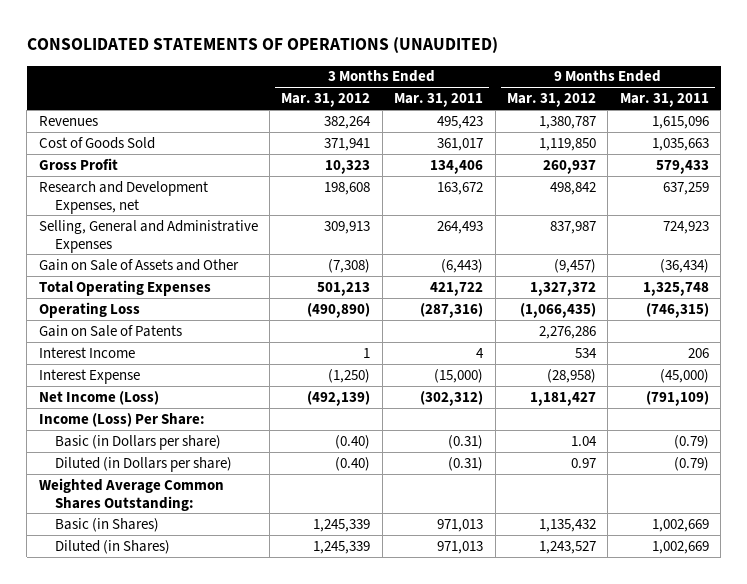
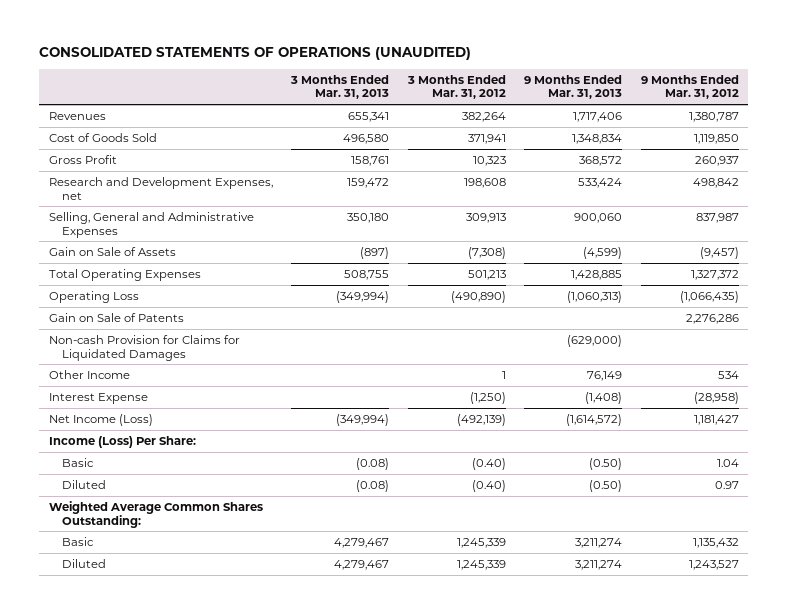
- | 3 Months Ended Mar. 31, 2012 | 3 Months Ended Mar. 31, 2011 | 9 Months Ended Mar. 31, 2012 | 9 Months Ended Mar. 31, 2011
+ | 3 Months Ended Mar. 31, 2013 | 3 Months Ended Mar. 31, 2012 | 9 Months Ended Mar. 31, 2013 | 9 Months Ended Mar. 31, 2012
- Gain on Sale of Assets and Other | (7,308) | (6,443) | (9,457) | (36,434)
+ Gain on Sale of Assets | (897) | (7,308) | (4,599) | (9,457)
- Interest Income | 1 | 4 | 534 | 206
+ Non-cash Provision for Claims for Liquidated Damages | | | (629,000) |
+ Other Income | | 1 | 76,149 | 534
- Basic (in Dollars per share) | (0.40) | (0.31) | 1.04 | (0.79)
- Diluted (in Dollars per share) | (0.40) | (0.31) | 0.97 | (0.79)
+ Basic | (0.08) | (0.40) | (0.50) | 1.04
+ Diluted | (0.08) | (0.40) | (0.50) | 0.97
- Basic (in Shares) | 1,245,339 | 971,013 | 1,135,432 | 1,002,669
- Diluted (in Shares) | 1,245,339 | 971,013 | 1,243,527 | 1,002,669
+ Basic | 4,279,467 | 1,245,339 | 3,211,274 | 1,135,432
+ Diluted | 4,279,467 | 1,245,339 | 3,211,274 | 1,243,527

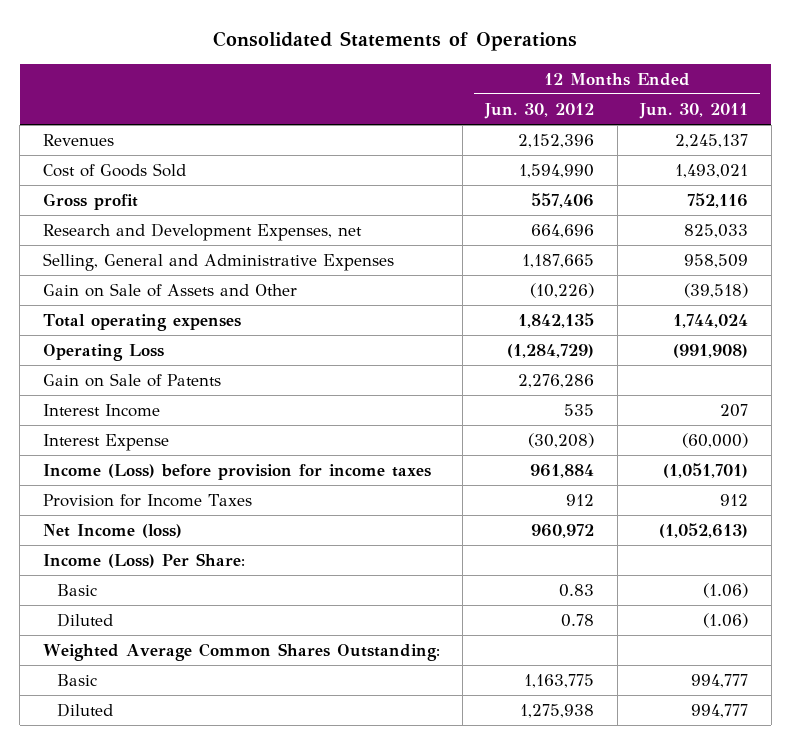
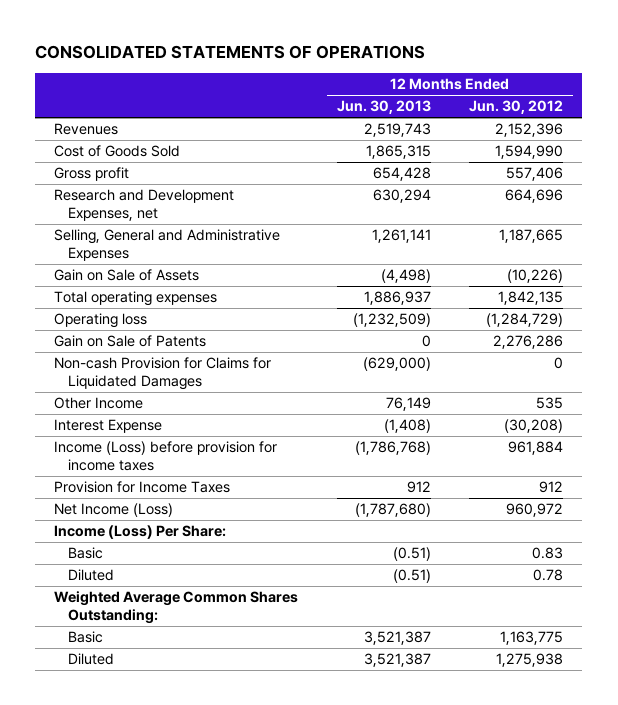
- Consolidated Statements of Operations
+ CONSOLIDATED STATEMENTS OF OPERATIONS
- | 12 Months Ended Jun. 30, 2012 | 12 Months Ended Jun. 30, 2011
+ | 12 Months Ended Jun. 30, 2013 | 12 Months Ended Jun. 30, 2012
- Gain on Sale of Assets and Other | (10,226) | (39,518)
+ Gain on Sale of Assets | (4,498) | (10,226)
- Operating Loss | (1,284,729) | (991,908)
+ Operating loss | (1,232,509) | (1,284,729)
- Interest Income | 535 | 207
+ Non-cash Provision for Claims for Liquidated Damages | (629,000) | 0
+ Other Income | 76,149 | 535
- Net Income (loss) | 960,972 | (1,052,613)
+ Net Income (Loss) | (1,787,680) | 960,972

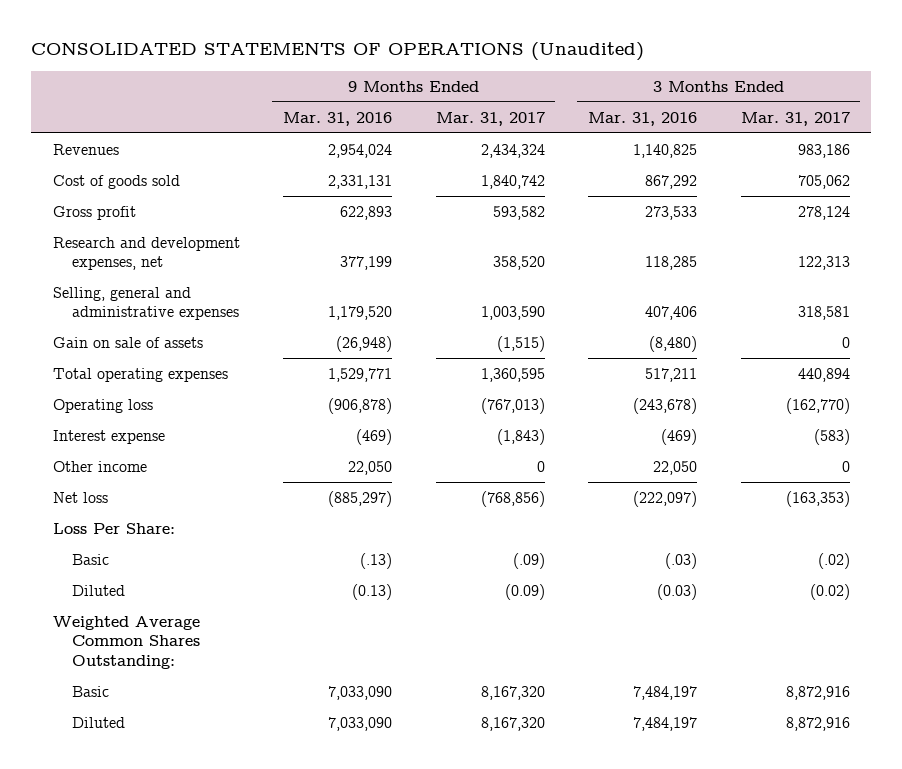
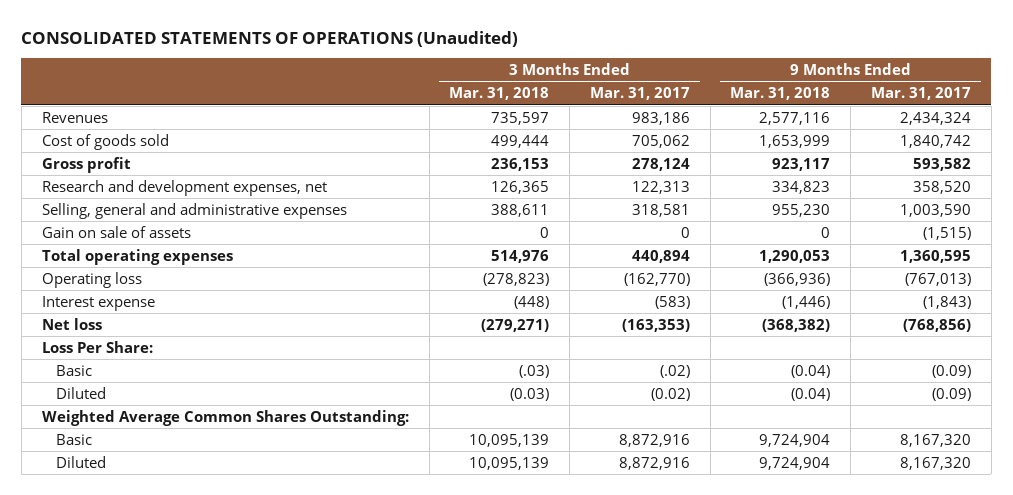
- | 9 Months Ended Mar. 31, 2016 | 9 Months Ended Mar. 31, 2017 | 3 Months Ended Mar. 31, 2016 | 3 Months Ended Mar. 31, 2017
+ | 3 Months Ended Mar. 31, 2018 | 3 Months Ended Mar. 31, 2017 | 9 Months Ended Mar. 31, 2018 | 9 Months Ended Mar. 31, 2017
- Other income | 22,050 | 0 | 22,050 | 0
- Basic | (.13) | (.09) | (.03) | (.02)
+ Basic | (.03) | (.02) | (0.04) | (0.09)

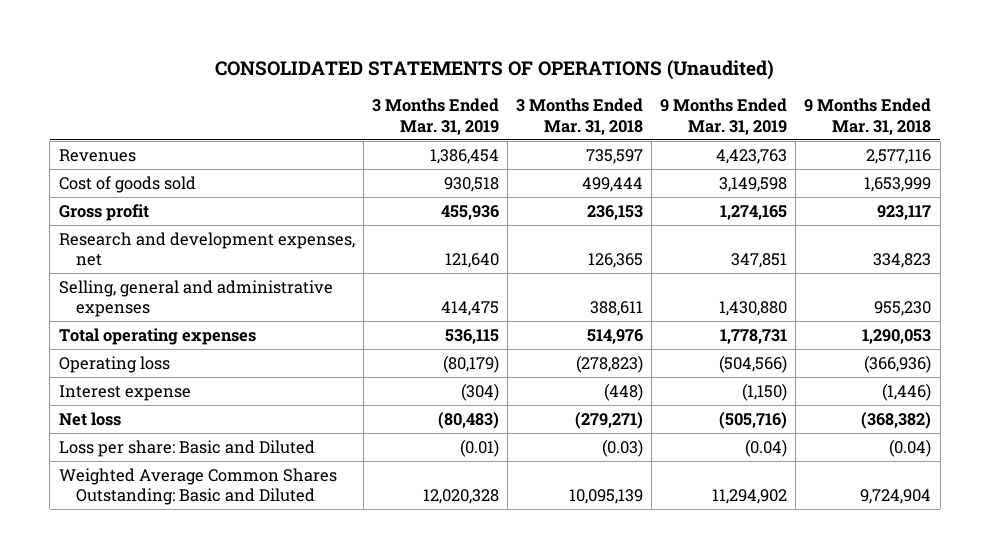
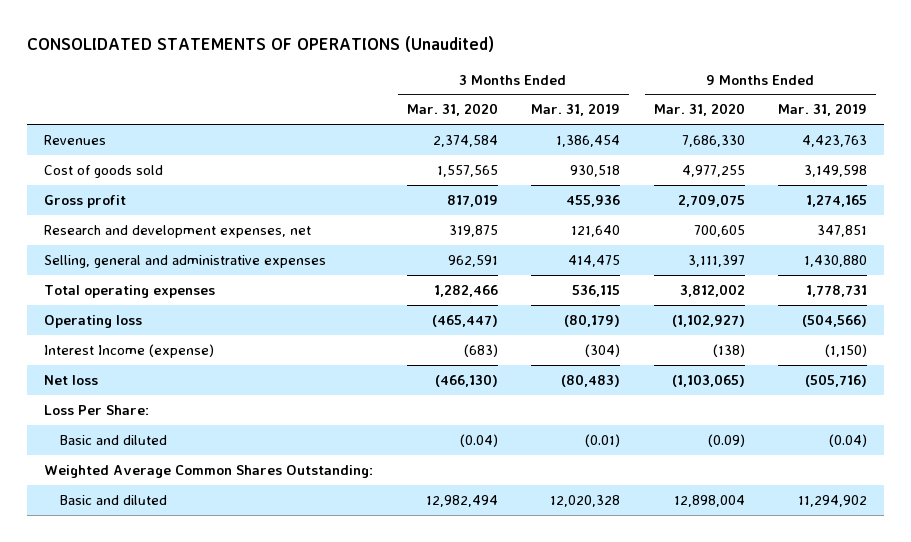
- | 3 Months Ended Mar. 31, 2019 | 3 Months Ended Mar. 31, 2018 | 9 Months Ended Mar. 31, 2019 | 9 Months Ended Mar. 31, 2018
+ | 3 Months Ended Mar. 31, 2020 | 3 Months Ended Mar. 31, 2019 | 9 Months Ended Mar. 31, 2020 | 9 Months Ended Mar. 31, 2019
- Interest expense | (304) | (448) | (1,150) | (1,446)
+ Interest Income (expense) | (683) | (304) | (138) | (1,150)
- Loss per share: Basic and Diluted | (0.01) | (0.03) | (0.04) | (0.04)
- Weighted Average Common Shares Outstanding: Basic and Diluted | 12,020,328 | 10,095,139 | 11,294,902 | 9,724,904
+ Loss Per Share:
+ Basic and diluted | (0.04) | (0.01) | (0.09) | (0.04)
+ Weighted Average Common Shares Outstanding:
+ Basic and diluted | 12,982,494 | 12,020,328 | 12,898,004 | 11,294,902

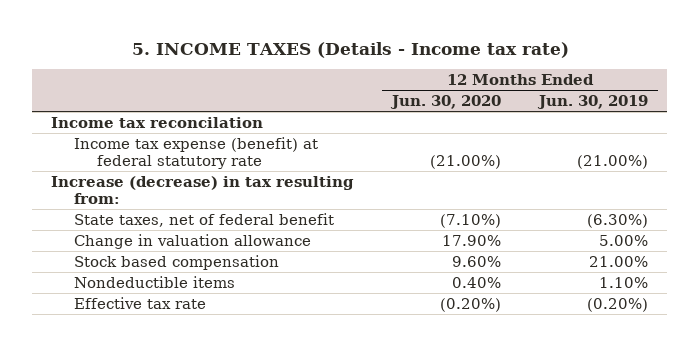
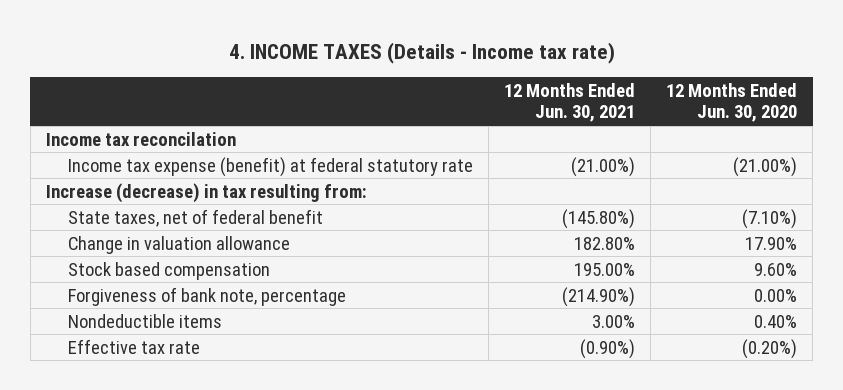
- 5. INCOME TAXES (Details - Income tax rate)
+ 4. INCOME TAXES (Details - Income tax rate)
- | 12 Months Ended Jun. 30, 2020 | 12 Months Ended Jun. 30, 2019
+ | 12 Months Ended Jun. 30, 2021 | 12 Months Ended Jun. 30, 2020
+ Forgiveness of bank note, percentage | (214.90%) | 0.00%

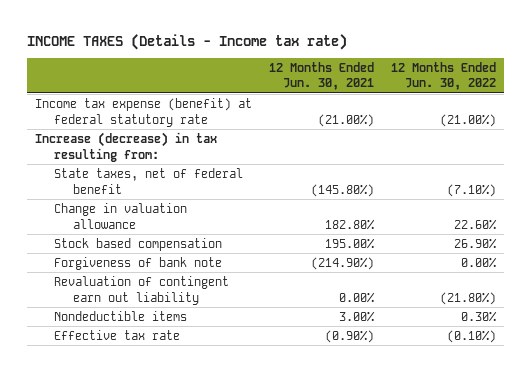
- 4. INCOME TAXES (Details - Income tax rate)
+ INCOME TAXES (Details - Income tax rate)
- | 12 Months Ended Jun. 30, 2021 | 12 Months Ended Jun. 30, 2020
+ | 12 Months Ended Jun. 30, 2021 | 12 Months Ended Jun. 30, 2022
- Income tax reconcilation
- Forgiveness of bank note, percentage | (214.90%) | 0.00%
+ Forgiveness of bank note | (214.90%) | 0.00%
+ Revaluation of contingent earn out liability | 0.00% | (21.80%)

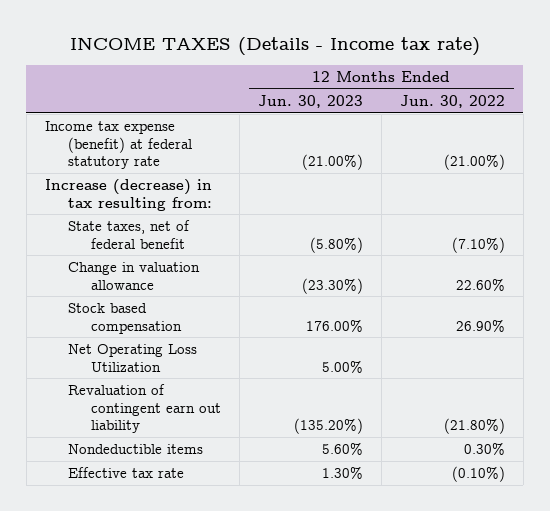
- | 12 Months Ended Jun. 30, 2021 | 12 Months Ended Jun. 30, 2022
+ | 12 Months Ended Jun. 30, 2023 | 12 Months Ended Jun. 30, 2022
- Forgiveness of bank note | (214.90%) | 0.00%
+ Net Operating Loss Utilization | 5.00% |

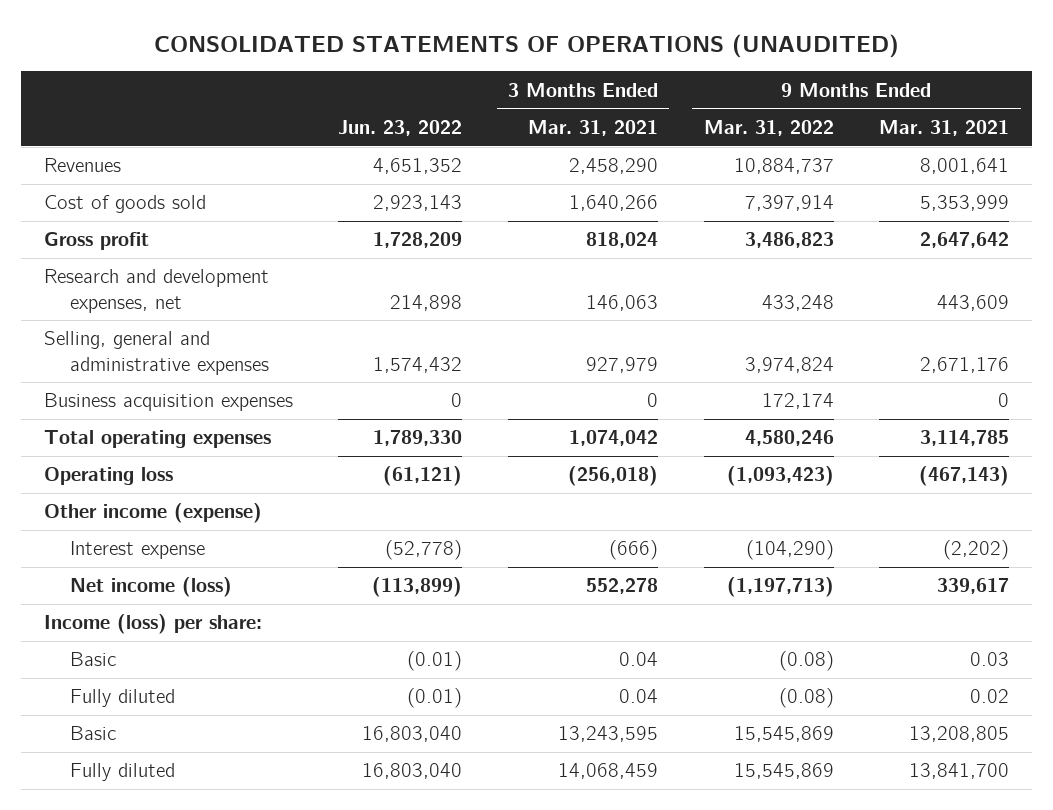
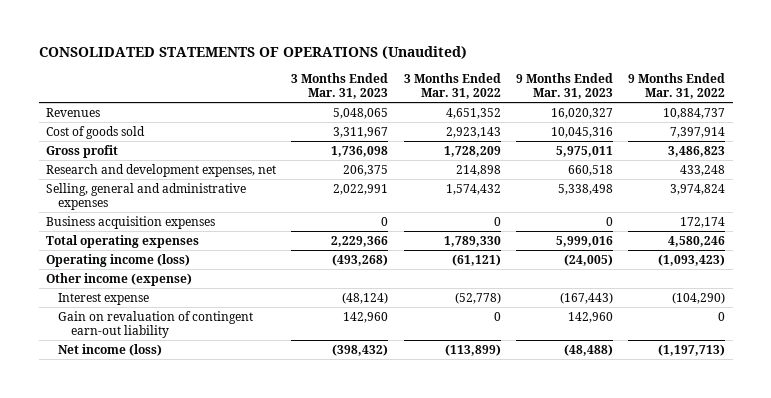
- CONSOLIDATED STATEMENTS OF OPERATIONS (UNAUDITED)
+ CONSOLIDATED STATEMENTS OF OPERATIONS (Unaudited)
- | Jun. 23, 2022 | 3 Months Ended Mar. 31, 2021 | 9 Months Ended Mar. 31, 2022 | 9 Months Ended Mar. 31, 2021
+ | 3 Months Ended Mar. 31, 2023 | 3 Months Ended Mar. 31, 2022 | 9 Months Ended Mar. 31, 2023 | 9 Months Ended Mar. 31, 2022
- Operating loss | (61,121) | (256,018) | (1,093,423) | (467,143)
+ Operating income (loss) | (493,268) | (61,121) | (24,005) | (1,093,423)
+ Gain on revaluation of contingent earn-out liability | 142,960 | 0 | 142,960 | 0
- Income (loss) per share:
- Basic | (0.01) | 0.04 | (0.08) | 0.03
- Fully diluted | (0.01) | 0.04 | (0.08) | 0.02
- Basic | 16,803,040 | 13,243,595 | 15,545,869 | 13,208,805
- Fully diluted | 16,803,040 | 14,068,459 | 15,545,869 | 13,841,700

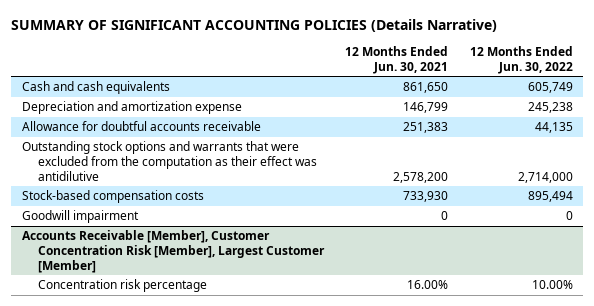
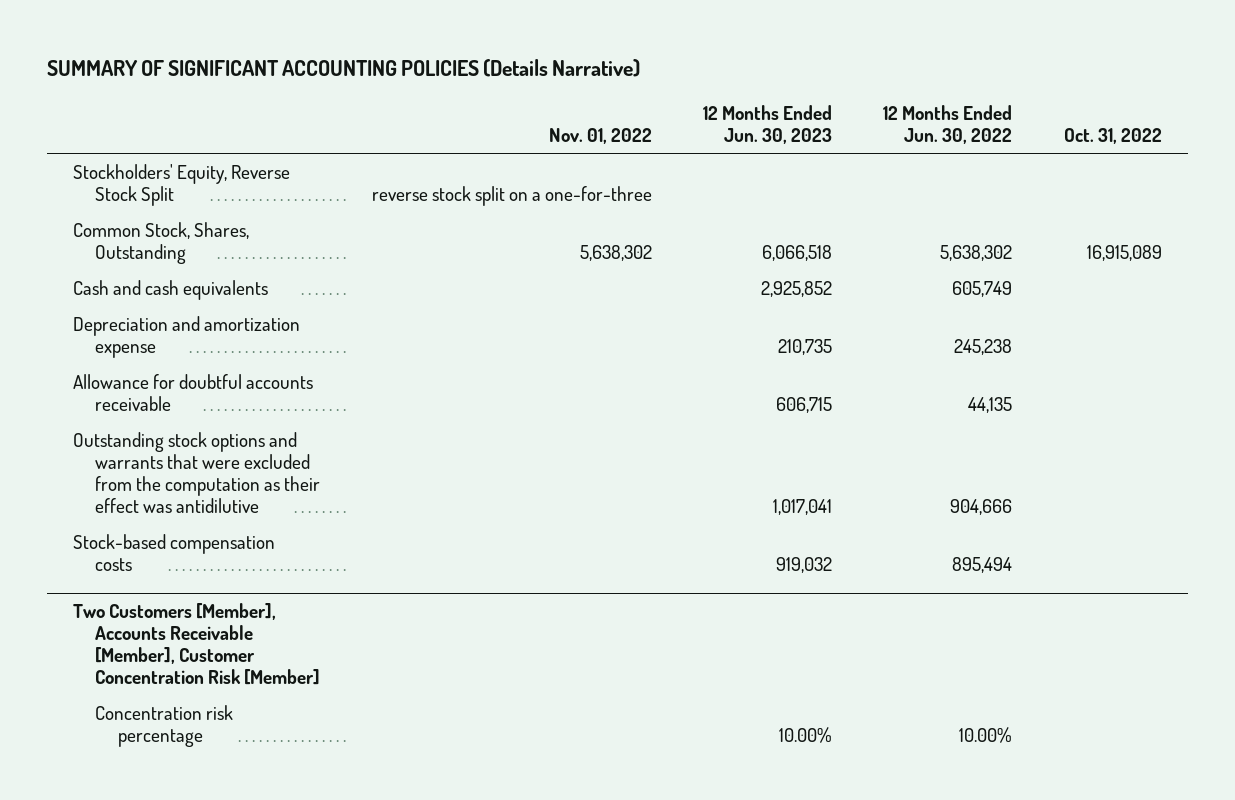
- | 12 Months Ended Jun. 30, 2021 | 12 Months Ended Jun. 30, 2022
+ | Nov. 01, 2022 | 12 Months Ended Jun. 30, 2023 | 12 Months Ended Jun. 30, 2022 | Oct. 31, 2022
+ Stockholders' Equity, Reverse Stock Split | reverse stock split on a one-for-three | | |
+ Common Stock, Shares, Outstanding | 5,638,302 | 6,066,518 | 5,638,302 | 16,915,089
- Outstanding stock options and warrants that were excluded from the computation as their effect was antidilutive | 2,578,200 | 2,714,000
+ Outstanding stock options and warrants that were excluded from the computation as their effect was antidilutive | | 1,017,041 | 904,666 |
- Goodwill impairment | 0 | 0
- Accounts Receivable [Member], Customer Concentration Risk [Member], Largest Customer [Member]
+ Two Customers [Member], Accounts Receivable [Member], Customer Concentration Risk [Member]

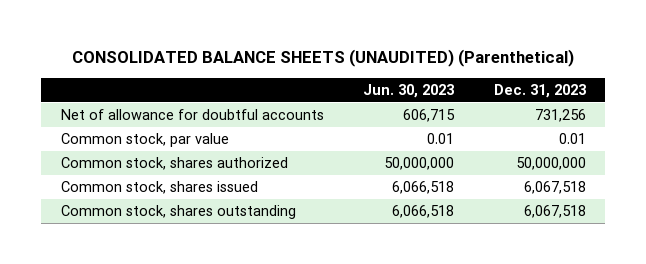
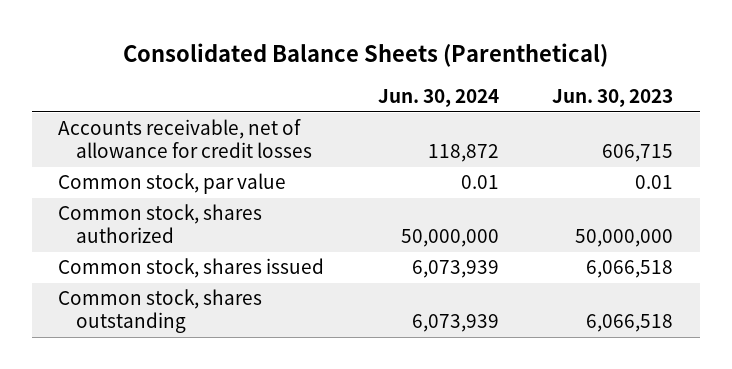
- CONSOLIDATED BALANCE SHEETS (UNAUDITED) (Parenthetical)
+ Consolidated Balance Sheets (Parenthetical)
- | Jun. 30, 2023 | Dec. 31, 2023
+ | Jun. 30, 2024 | Jun. 30, 2023
- Net of allowance for doubtful accounts | 606,715 | 731,256
+ Accounts receivable, net of allowance for credit losses | 118,872 | 606,715

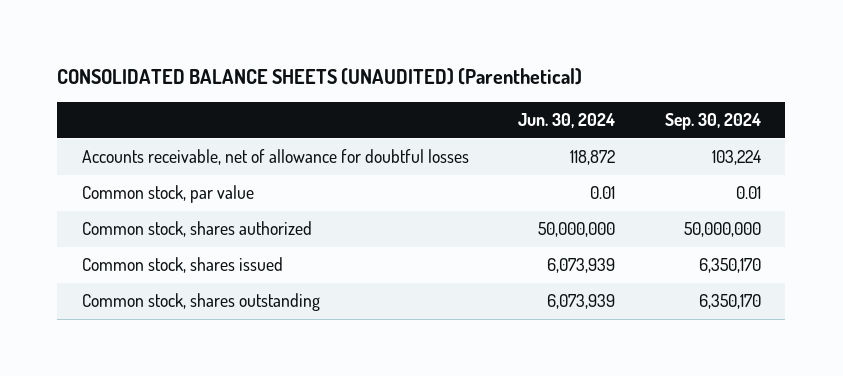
- Consolidated Balance Sheets (Parenthetical)
+ CONSOLIDATED BALANCE SHEETS (UNAUDITED) (Parenthetical)
- | Jun. 30, 2024 | Jun. 30, 2023
+ | Jun. 30, 2024 | Sep. 30, 2024
- Accounts receivable, net of allowance for credit losses | 118,872 | 606,715
+ Accounts receivable, net of allowance for doubtful losses | 118,872 | 103,224

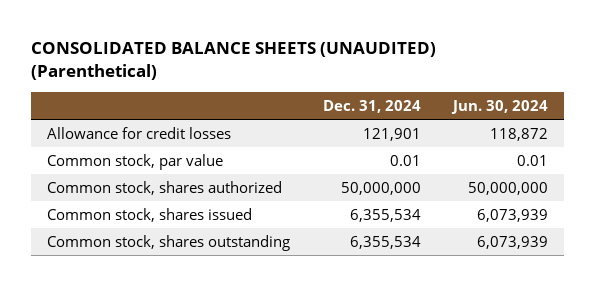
- | Jun. 30, 2024 | Sep. 30, 2024
+ | Dec. 31, 2024 | Jun. 30, 2024
- Accounts receivable, net of allowance for doubtful losses | 118,872 | 103,224
+ Allowance for credit losses | 121,901 | 118,872

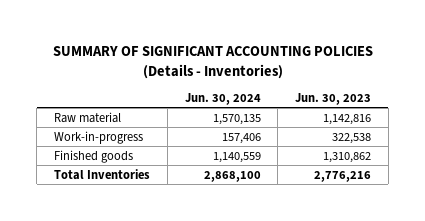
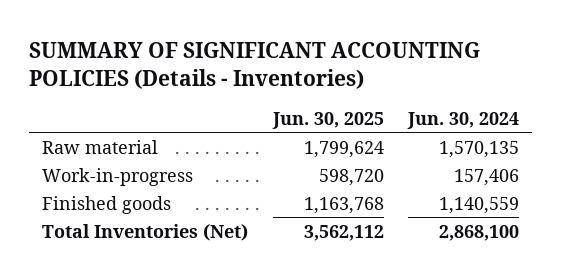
- | Jun. 30, 2024 | Jun. 30, 2023
+ | Jun. 30, 2025 | Jun. 30, 2024
- Total Inventories | 2,868,100 | 2,776,216
+ Total Inventories (Net) | 3,562,112 | 2,868,100

